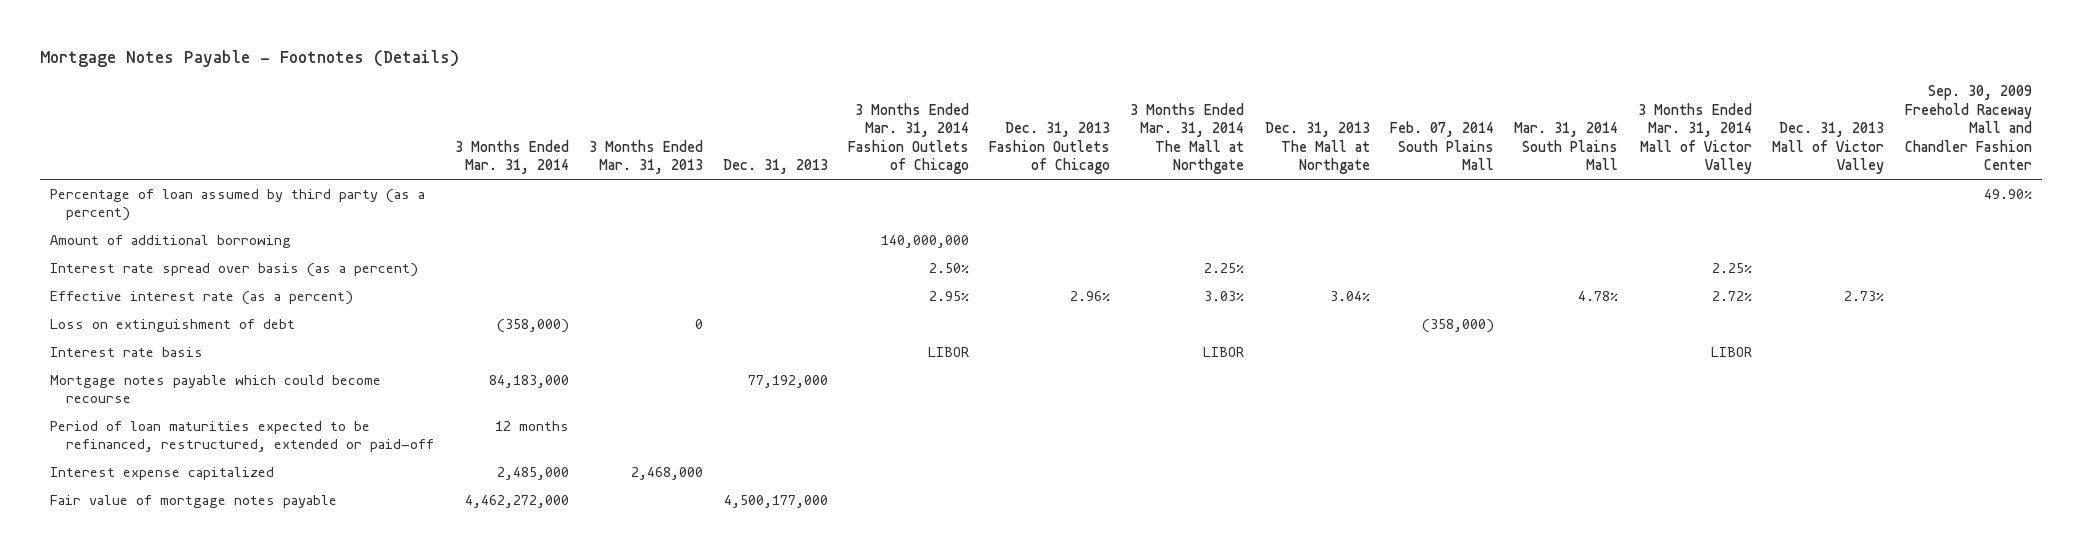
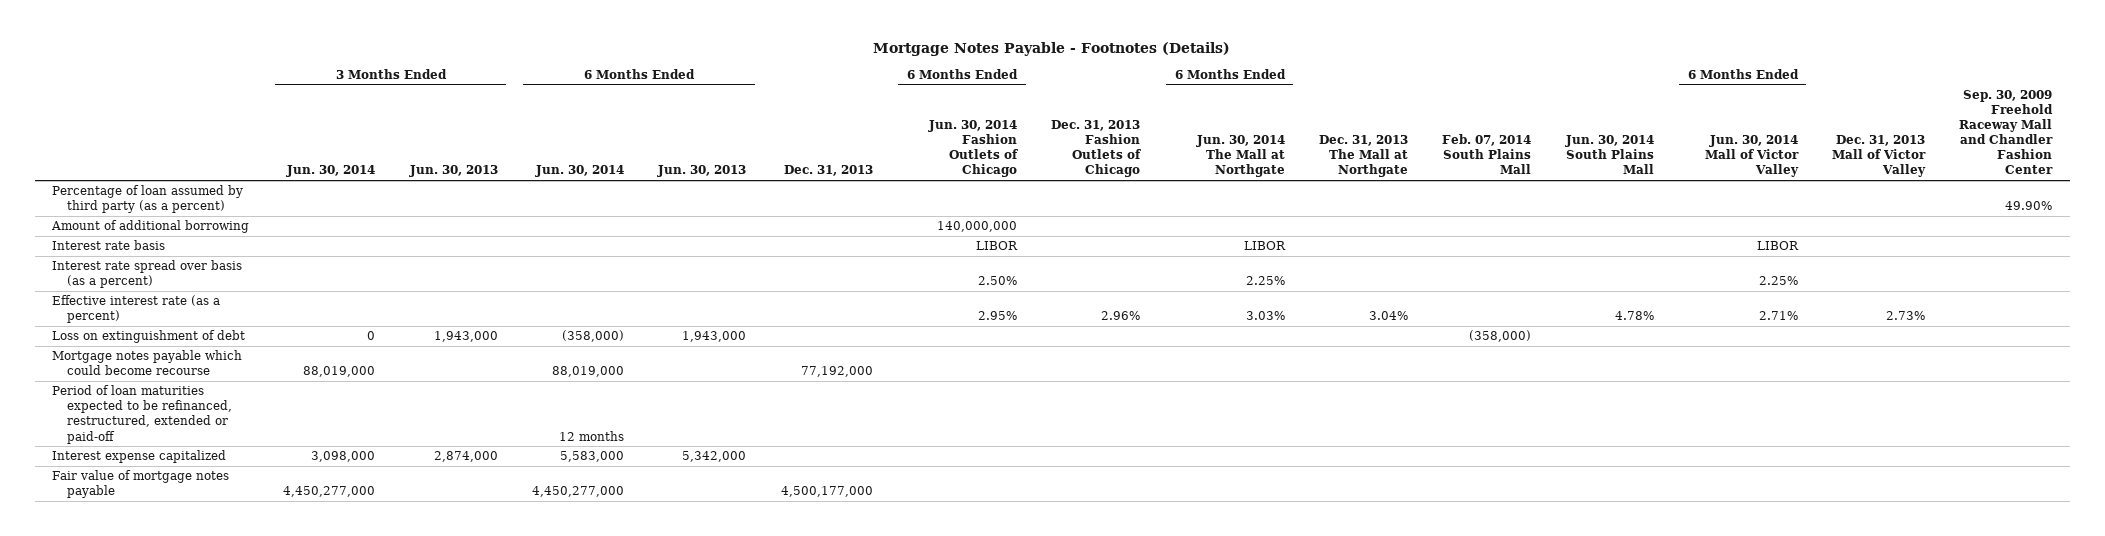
- | 3 Months Ended Mar. 31, 2014 | 3 Months Ended Mar. 31, 2013 | Dec. 31, 2013 | 3 Months Ended Mar. 31, 2014 Fashion Outlets of Chicago | Dec. 31, 2013 Fashion Outlets of Chicago | 3 Months Ended Mar. 31, 2014 The Mall at Northgate | Dec. 31, 2013 The Mall at Northgate | Feb. 07, 2014 South Plains Mall | Mar. 31, 2014 South Plains Mall | 3 Months Ended Mar. 31, 2014 Mall of Victor Valley | Dec. 31, 2013 Mall of Victor Valley | Sep. 30, 2009 Freehold Raceway Mall and Chandler Fashion Center
+ | 3 Months Ended Jun. 30, 2014 | 3 Months Ended Jun. 30, 2013 | 6 Months Ended Jun. 30, 2014 | 6 Months Ended Jun. 30, 2013 | Dec. 31, 2013 | 6 Months Ended Jun. 30, 2014 Fashion Outlets of Chicago | Dec. 31, 2013 Fashion Outlets of Chicago | 6 Months Ended Jun. 30, 2014 The Mall at Northgate | Dec. 31, 2013 The Mall at Northgate | Feb. 07, 2014 South Plains Mall | Jun. 30, 2014 South Plains Mall | 6 Months Ended Jun. 30, 2014 Mall of Victor Valley | Dec. 31, 2013 Mall of Victor Valley | Sep. 30, 2009 Freehold Raceway Mall and Chandler Fashion Center
moved up: Interest rate basis | | | | | | LIBOR | | LIBOR | | | | LIBOR | |

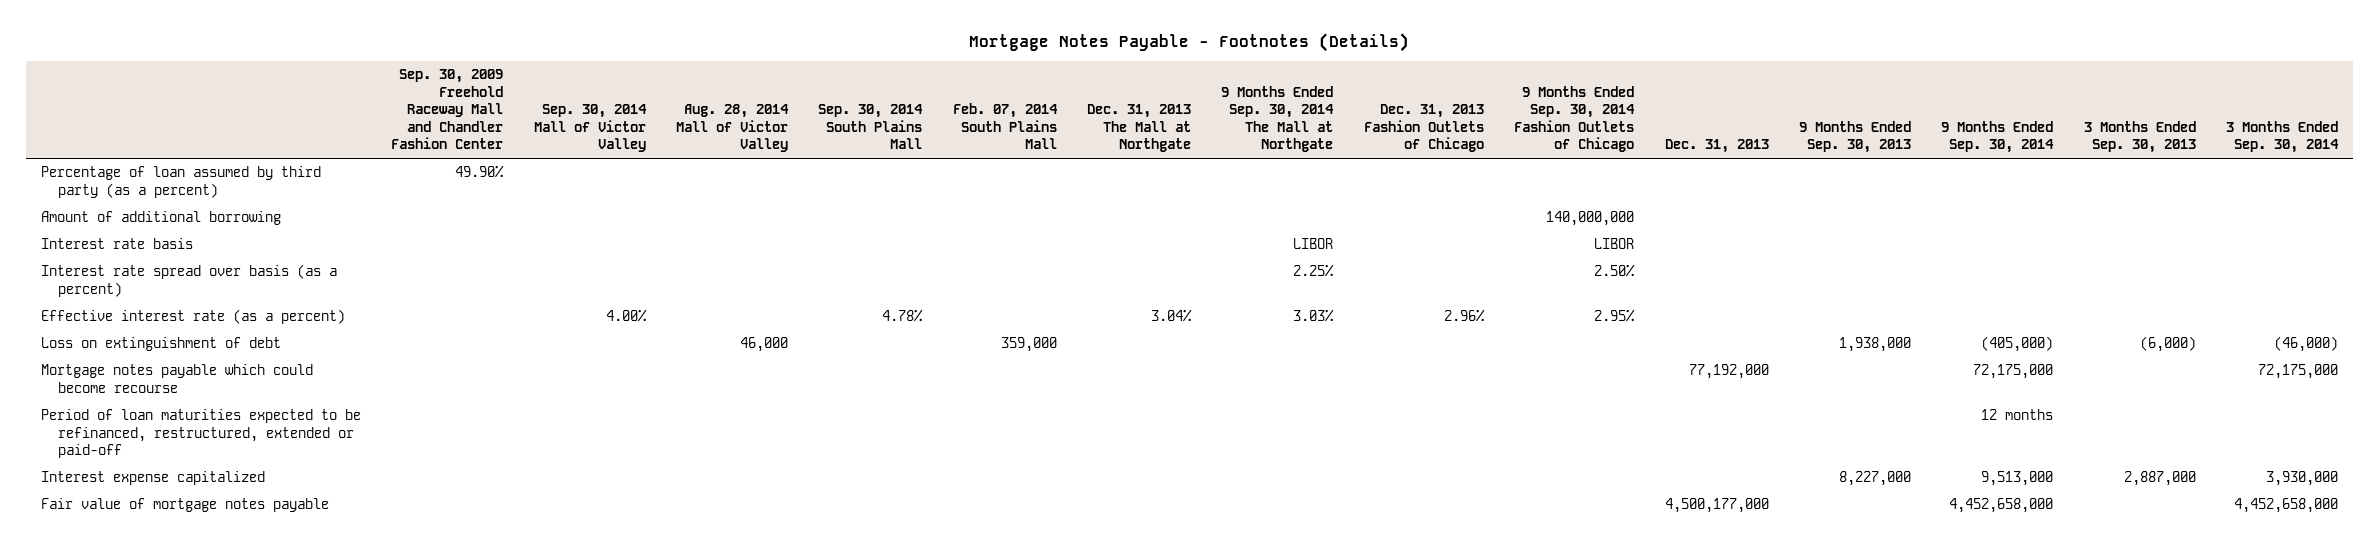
- | 3 Months Ended Jun. 30, 2014 | 3 Months Ended Jun. 30, 2013 | 6 Months Ended Jun. 30, 2014 | 6 Months Ended Jun. 30, 2013 | Dec. 31, 2013 | 6 Months Ended Jun. 30, 2014 Fashion Outlets of Chicago | Dec. 31, 2013 Fashion Outlets of Chicago | 6 Months Ended Jun. 30, 2014 The Mall at Northgate | Dec. 31, 2013 The Mall at Northgate | Feb. 07, 2014 South Plains Mall | Jun. 30, 2014 South Plains Mall | 6 Months Ended Jun. 30, 2014 Mall of Victor Valley | Dec. 31, 2013 Mall of Victor Valley | Sep. 30, 2009 Freehold Raceway Mall and Chandler Fashion Center
+ | Sep. 30, 2009 Freehold Raceway Mall and Chandler Fashion Center | Sep. 30, 2014 Mall of Victor Valley | Aug. 28, 2014 Mall of Victor Valley | Sep. 30, 2014 South Plains Mall | Feb. 07, 2014 South Plains Mall | Dec. 31, 2013 The Mall at Northgate | 9 Months Ended Sep. 30, 2014 The Mall at Northgate | Dec. 31, 2013 Fashion Outlets of Chicago | 9 Months Ended Sep. 30, 2014 Fashion Outlets of Chicago | Dec. 31, 2013 | 9 Months Ended Sep. 30, 2013 | 9 Months Ended Sep. 30, 2014 | 3 Months Ended Sep. 30, 2013 | 3 Months Ended Sep. 30, 2014
- Loss on extinguishment of debt | 0 | 1,943,000 | (358,000) | 1,943,000 | | | | | | (358,000) | | | |
+ Loss on extinguishment of debt | | | 46,000 | | 359,000 | | | | | | 1,938,000 | (405,000) | (6,000) | (46,000)

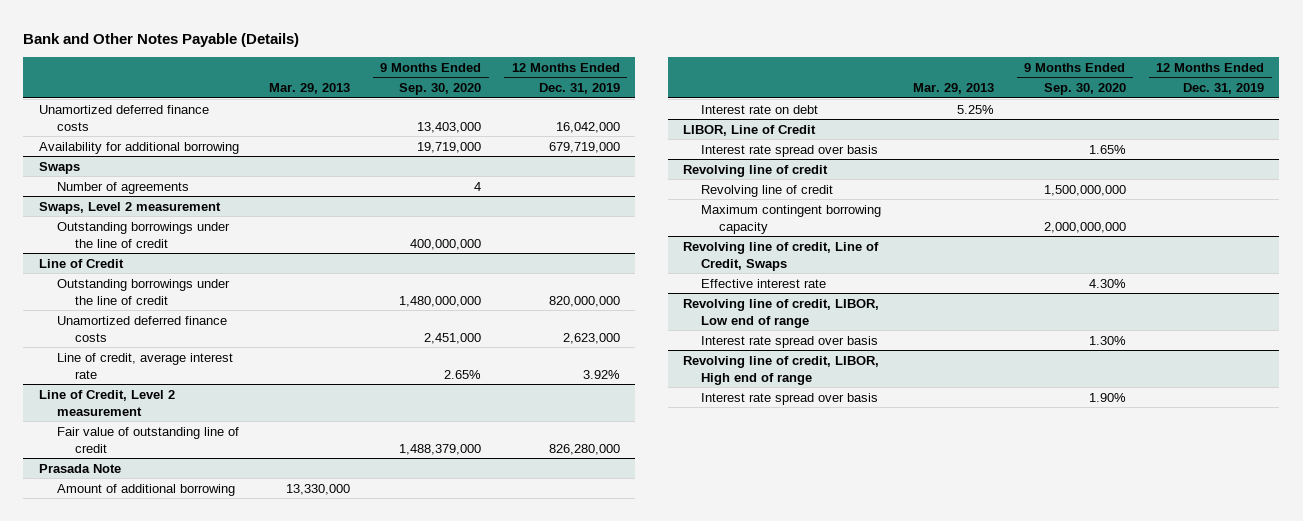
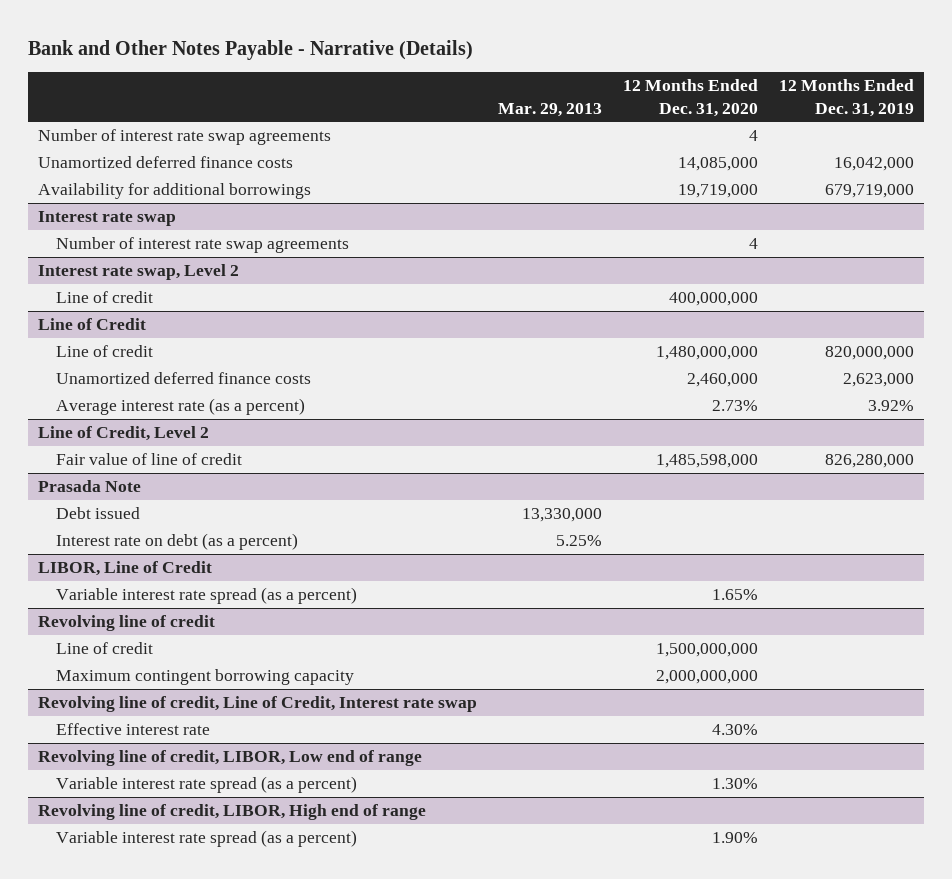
- Bank and Other Notes Payable (Details)
+ Bank and Other Notes Payable - Narrative (Details)
- | Mar. 29, 2013 | 9 Months Ended Sep. 30, 2020 | 12 Months Ended Dec. 31, 2019
+ | Mar. 29, 2013 | 12 Months Ended Dec. 31, 2020 | 12 Months Ended Dec. 31, 2019
+ Number of interest rate swap agreements | | 4 |
- Availability for additional borrowing | | 19,719,000 | 679,719,000
- Swaps
- Number of agreements | | 4 |
- Swaps, Level 2 measurement
- Outstanding borrowings under the line of credit | | 400,000,000 |
+ Availability for additional borrowings | | 19,719,000 | 679,719,000
+ Interest rate swap
+ Number of interest rate swap agreements | | 4 |
+ Interest rate swap, Level 2
+ Line of credit | | 400,000,000 |
@ Line of Credit
- Outstanding borrowings under the line of credit | | 1,480,000,000 | 820,000,000
+ Line of credit | | 1,480,000,000 | 820,000,000
- Line of credit, average interest rate | | 2.65% | 3.92%
- Line of Credit, Level 2 measurement
- Fair value of outstanding line of credit | | 1,488,379,000 | 826,280,000
@ Line of Credit
+ Average interest rate (as a percent) | | 2.73% | 3.92%
+ Line of Credit, Level 2
+ Fair value of line of credit | | 1,485,598,000 | 826,280,000
@ Prasada Note
- Amount of additional borrowing | 13,330,000 | |
- Interest rate on debt | 5.25% | |
+ Debt issued | 13,330,000 | |
+ Interest rate on debt (as a percent) | 5.25% | |
@ LIBOR, Line of Credit
- Interest rate spread over basis | | 1.65% |
+ Variable interest rate spread (as a percent) | | 1.65% |
@ Revolving line of credit
- Revolving line of credit | | 1,500,000,000 |
+ Line of credit | | 1,500,000,000 |
- Revolving line of credit, Line of Credit, Swaps
+ Revolving line of credit, Line of Credit, Interest rate swap
@ Revolving line of credit, LIBOR, Low end of range
- Interest rate spread over basis | | 1.30% |
+ Variable interest rate spread (as a percent) | | 1.30% |
@ Revolving line of credit, LIBOR, High end of range
- Interest rate spread over basis | | 1.90% |
+ Variable interest rate spread (as a percent) | | 1.90% |

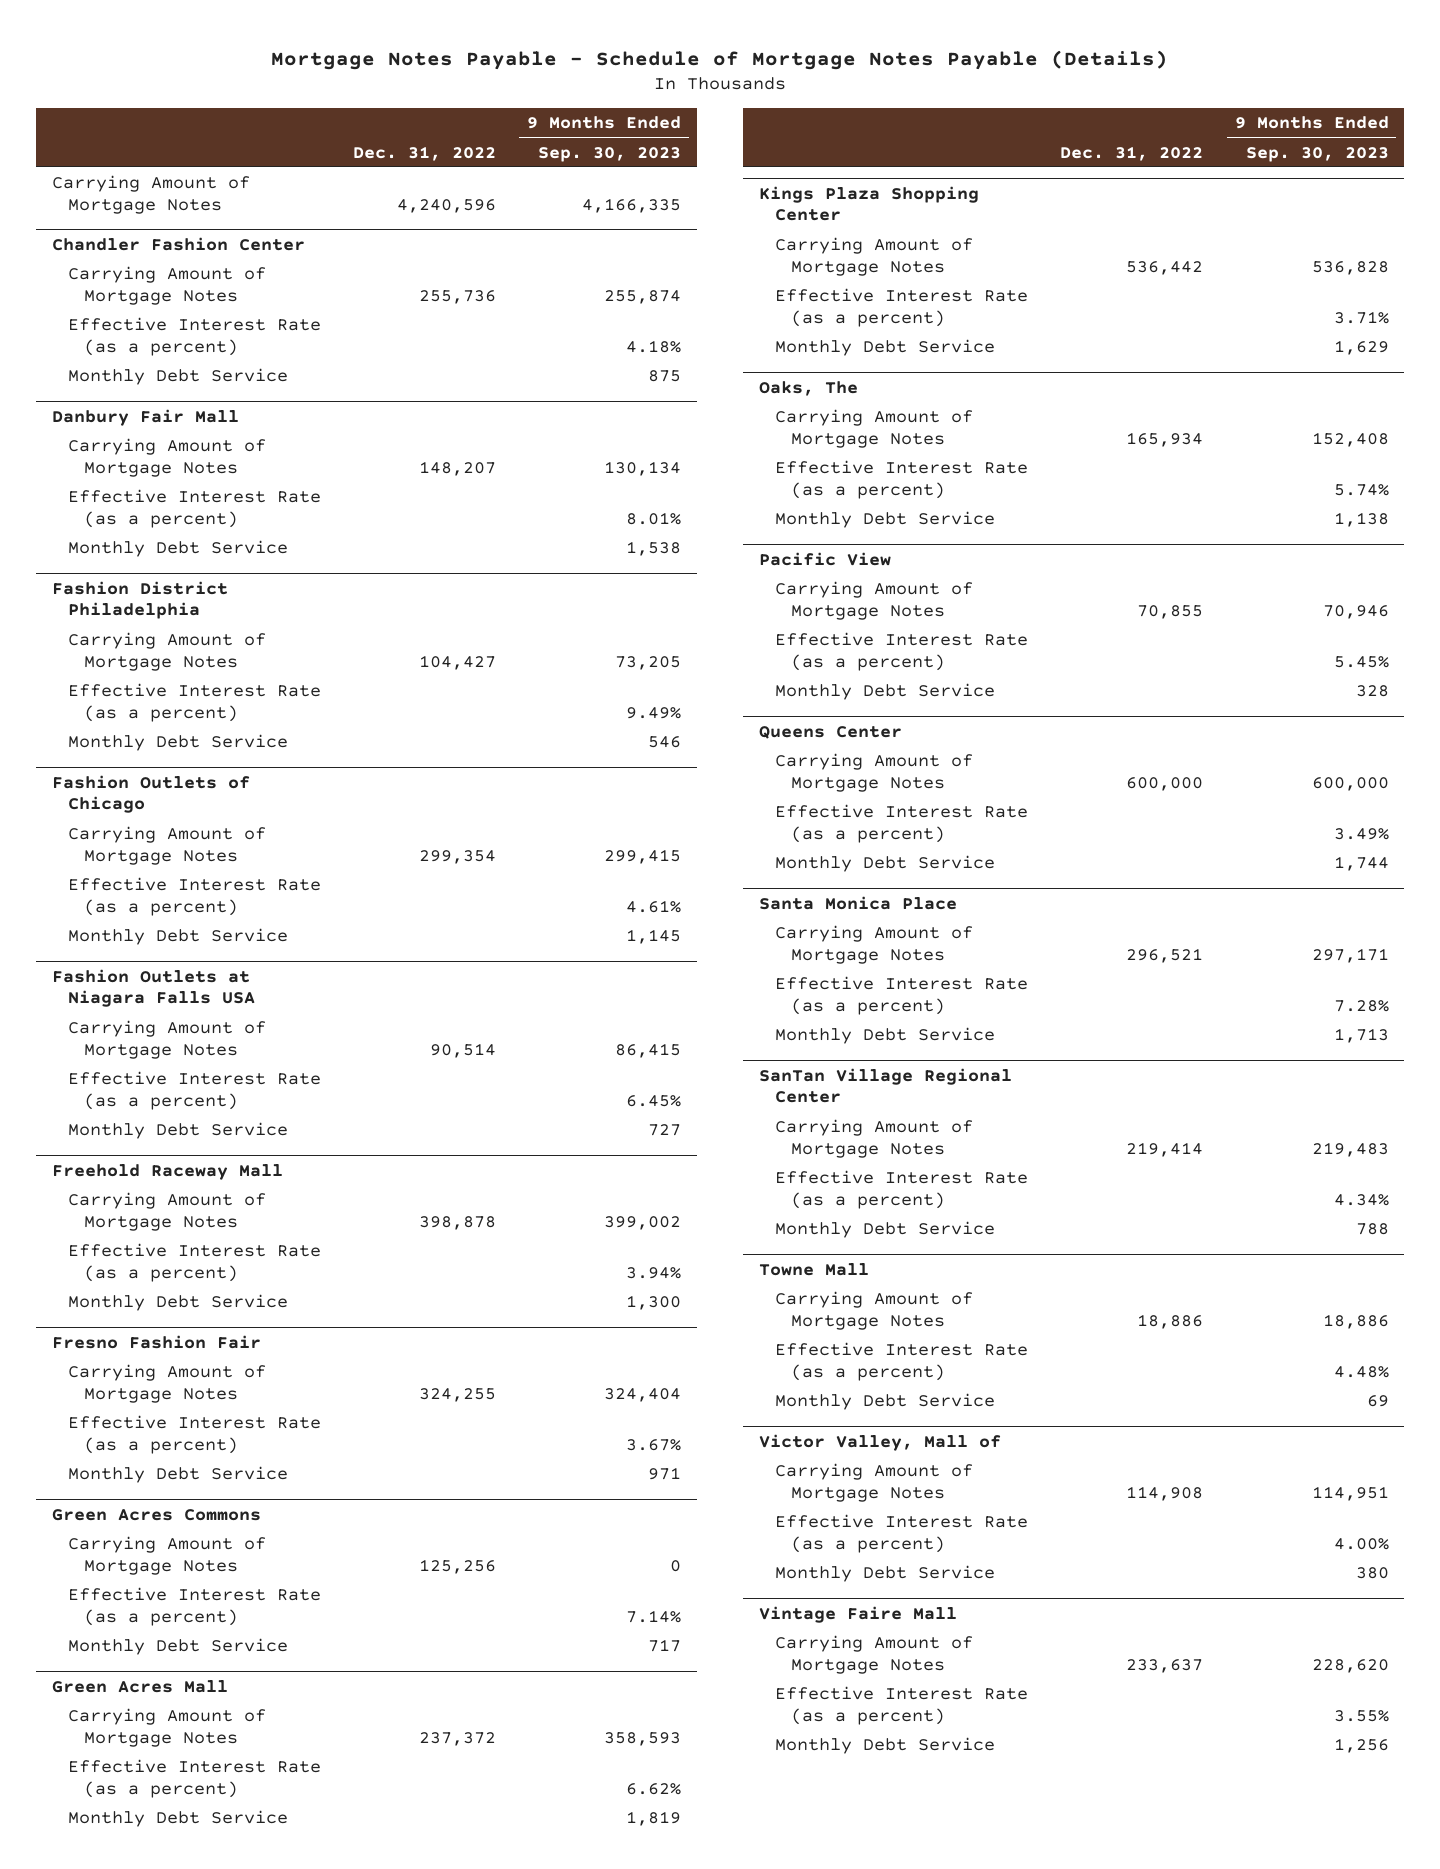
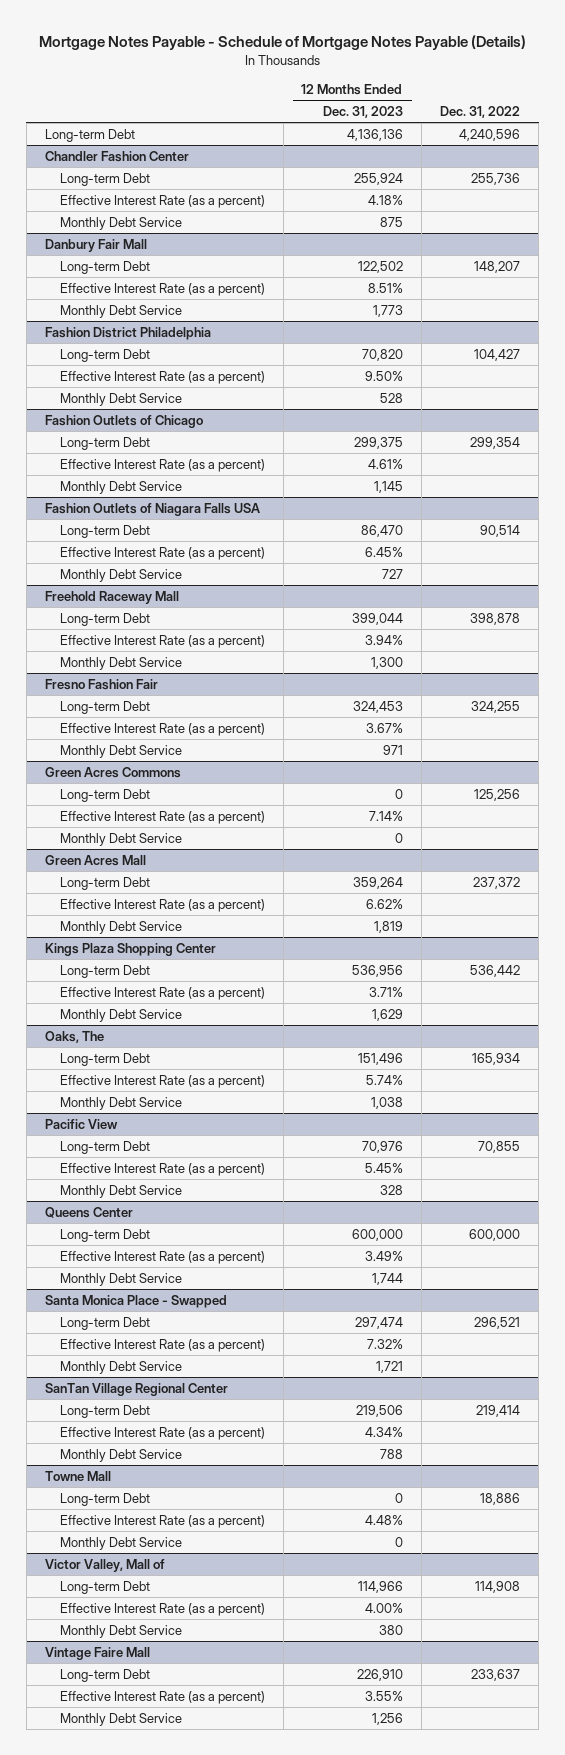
- | Dec. 31, 2022 | 9 Months Ended Sep. 30, 2023
+ | 12 Months Ended Dec. 31, 2023 | Dec. 31, 2022
- Carrying Amount of Mortgage Notes | 4,240,596 | 4,166,335
+ Long-term Debt | 4,136,136 | 4,240,596
@ Chandler Fashion Center
- Carrying Amount of Mortgage Notes | 255,736 | 255,874
+ Long-term Debt | 255,924 | 255,736
@ Danbury Fair Mall
- Carrying Amount of Mortgage Notes | 148,207 | 130,134
+ Long-term Debt | 122,502 | 148,207
@ Fashion District Philadelphia
- Carrying Amount of Mortgage Notes | 104,427 | 73,205
+ Long-term Debt | 70,820 | 104,427
@ Fashion Outlets of Chicago
- Carrying Amount of Mortgage Notes | 299,354 | 299,415
+ Long-term Debt | 299,375 | 299,354
- Fashion Outlets at Niagara Falls USA
- Carrying Amount of Mortgage Notes | 90,514 | 86,415
- Effective Interest Rate (as a percent) | | 6.45%
- Monthly Debt Service | | 727
+ Fashion Outlets of Niagara Falls USA
+ Long-term Debt | 86,470 | 90,514
+ Effective Interest Rate (as a percent) | 6.45% |
+ Monthly Debt Service | 727 |
@ Freehold Raceway Mall
- Carrying Amount of Mortgage Notes | 398,878 | 399,002
+ Long-term Debt | 399,044 | 398,878
@ Fresno Fashion Fair
- Carrying Amount of Mortgage Notes | 324,255 | 324,404
+ Long-term Debt | 324,453 | 324,255
@ Green Acres Commons
- Carrying Amount of Mortgage Notes | 125,256 | 0
+ Long-term Debt | 0 | 125,256
@ Green Acres Mall
- Carrying Amount of Mortgage Notes | 237,372 | 358,593
+ Long-term Debt | 359,264 | 237,372
@ Kings Plaza Shopping Center
- Carrying Amount of Mortgage Notes | 536,442 | 536,828
+ Long-term Debt | 536,956 | 536,442
@ Oaks, The
- Carrying Amount of Mortgage Notes | 165,934 | 152,408
+ Long-term Debt | 151,496 | 165,934
@ Pacific View
- Carrying Amount of Mortgage Notes | 70,855 | 70,946
+ Long-term Debt | 70,976 | 70,855
@ Queens Center
- Carrying Amount of Mortgage Notes | 600,000 | 600,000
+ Long-term Debt | 600,000 | 600,000
- Santa Monica Place
- Carrying Amount of Mortgage Notes | 296,521 | 297,171
+ Santa Monica Place - Swapped
+ Long-term Debt | 297,474 | 296,521
@ SanTan Village Regional Center
- Carrying Amount of Mortgage Notes | 219,414 | 219,483
+ Long-term Debt | 219,506 | 219,414
@ Towne Mall
- Carrying Amount of Mortgage Notes | 18,886 | 18,886
+ Long-term Debt | 0 | 18,886
@ Victor Valley, Mall of
- Carrying Amount of Mortgage Notes | 114,908 | 114,951
+ Long-term Debt | 114,966 | 114,908
@ Vintage Faire Mall
- Carrying Amount of Mortgage Notes | 233,637 | 228,620
+ Long-term Debt | 226,910 | 233,637

